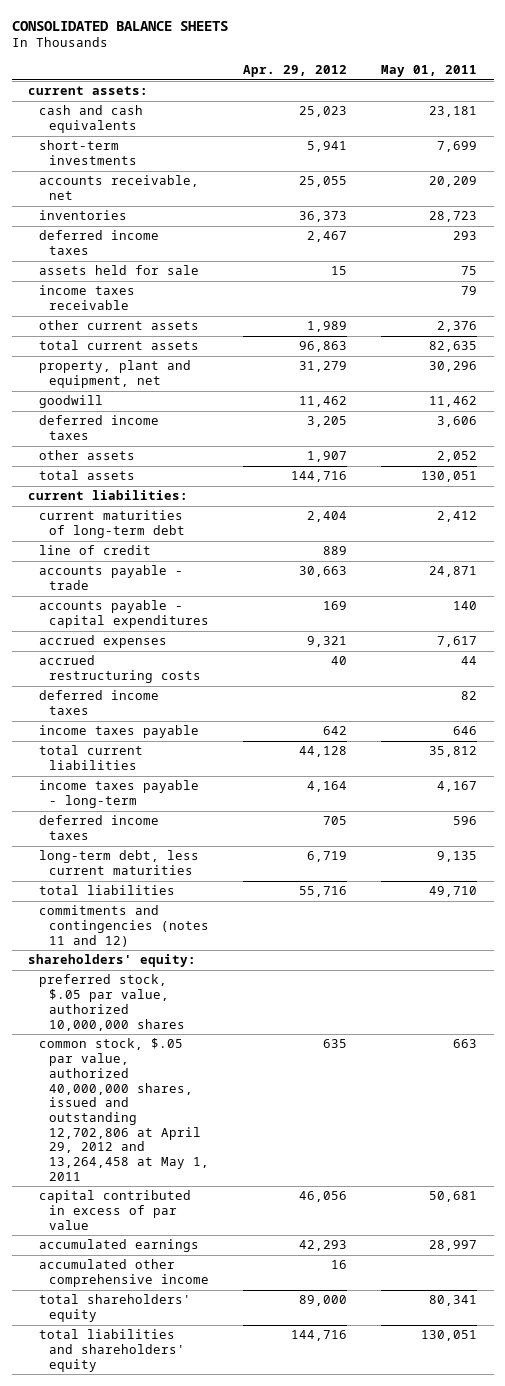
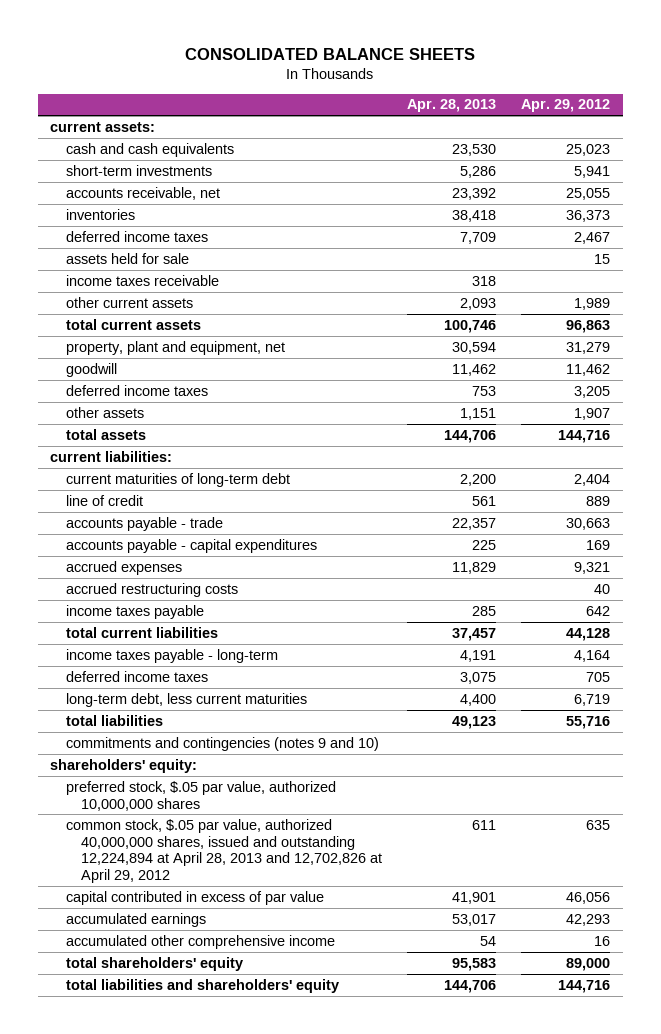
- | Apr. 29, 2012 | May 01, 2011
+ | Apr. 28, 2013 | Apr. 29, 2012
- deferred income taxes | | 82
- commitments and contingencies (notes 11 and 12)
+ commitments and contingencies (notes 9 and 10)
- common stock, $.05 par value, authorized 40,000,000 shares, issued and outstanding 12,702,806 at April 29, 2012 and 13,264,458 at May 1, 2011 | 635 | 663
+ common stock, $.05 par value, authorized 40,000,000 shares, issued and outstanding 12,224,894 at April 28, 2013 and 12,702,826 at April 29, 2012 | 611 | 635

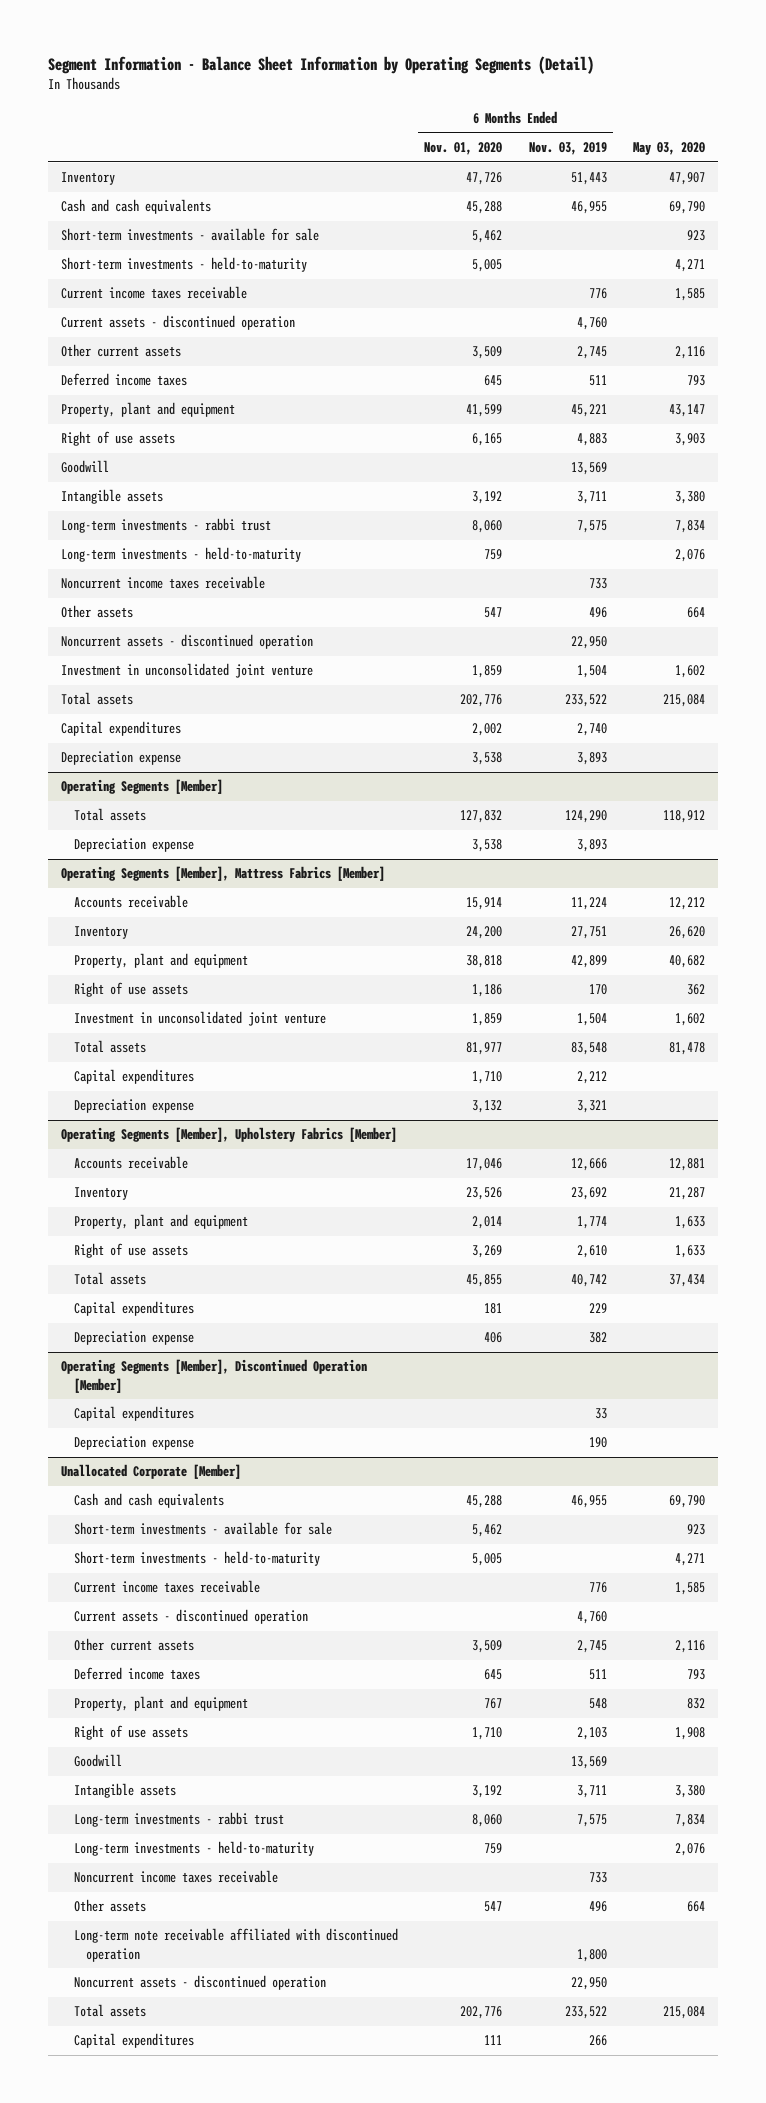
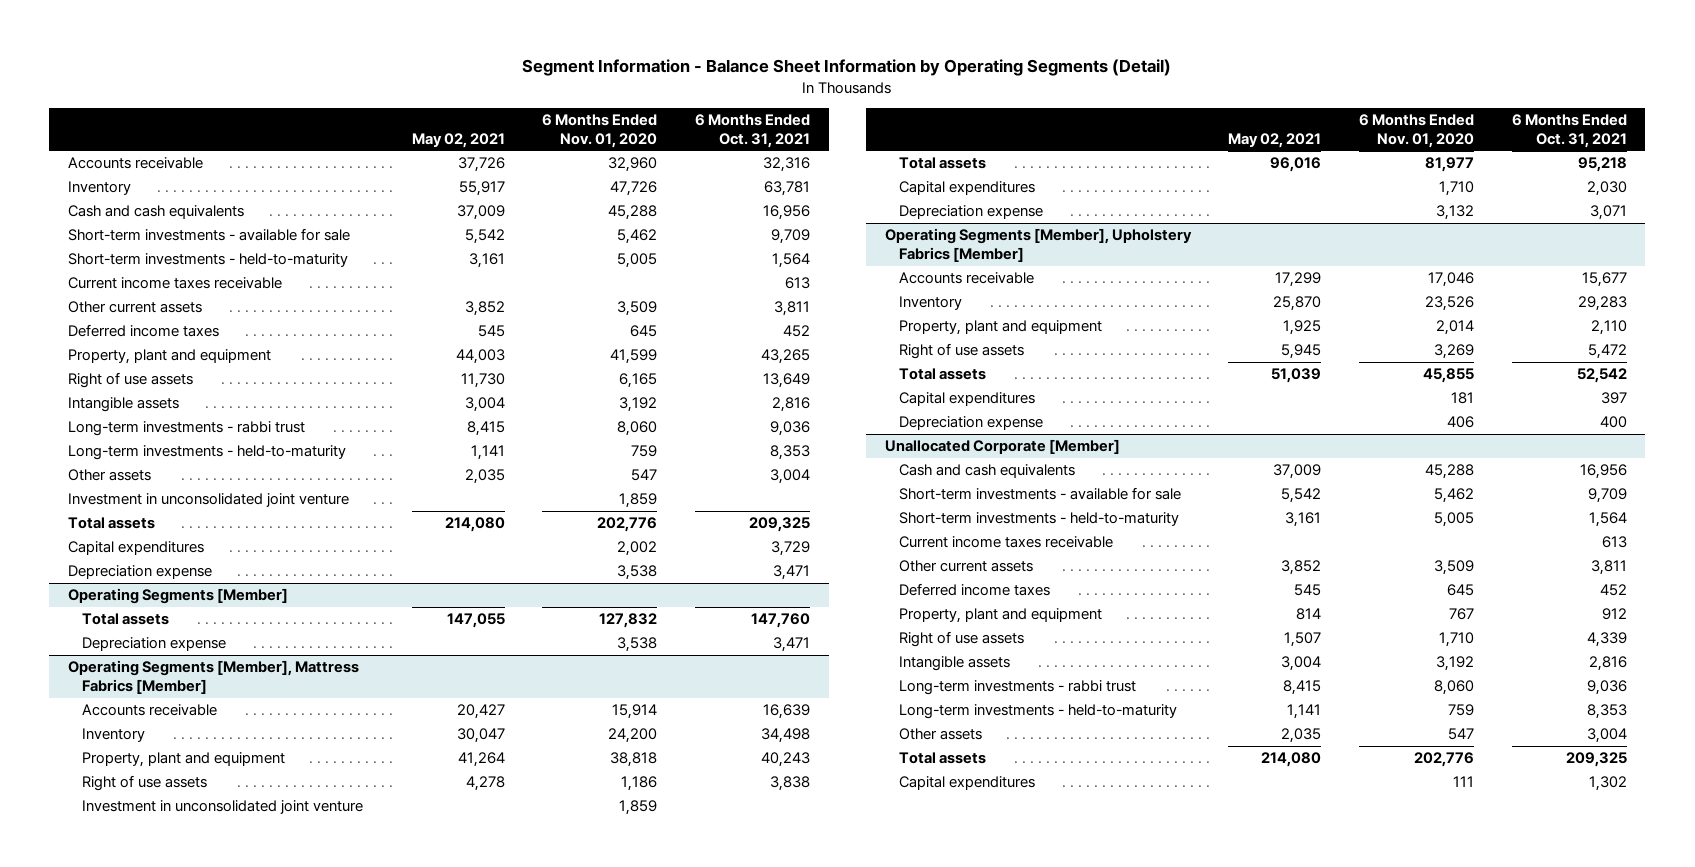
- | 6 Months Ended Nov. 01, 2020 | 6 Months Ended Nov. 03, 2019 | May 03, 2020
+ | May 02, 2021 | 6 Months Ended Nov. 01, 2020 | 6 Months Ended Oct. 31, 2021
+ Accounts receivable | 37,726 | 32,960 | 32,316
- Current assets - discontinued operation | | 4,760 |
- Goodwill | | 13,569 |
- Noncurrent income taxes receivable | | 733 |
- Noncurrent assets - discontinued operation | | 22,950 |
- Operating Segments [Member], Discontinued Operation [Member]
- Capital expenditures | | 33 |
- Depreciation expense | | 190 |
@ Unallocated Corporate [Member]
- Current assets - discontinued operation | | 4,760 |
- Goodwill | | 13,569 |
- Noncurrent income taxes receivable | | 733 |
- Long-term note receivable affiliated with discontinued operation | | 1,800 |
- Noncurrent assets - discontinued operation | | 22,950 |

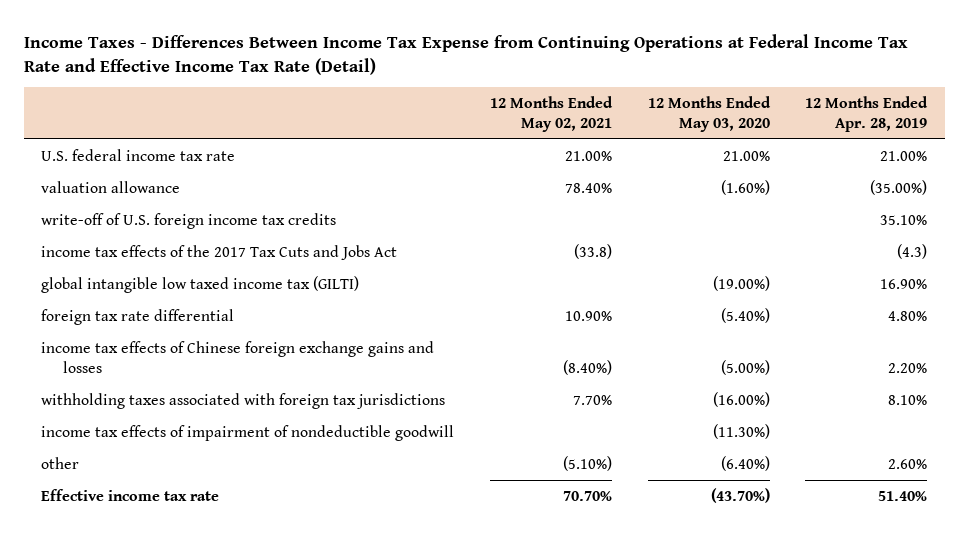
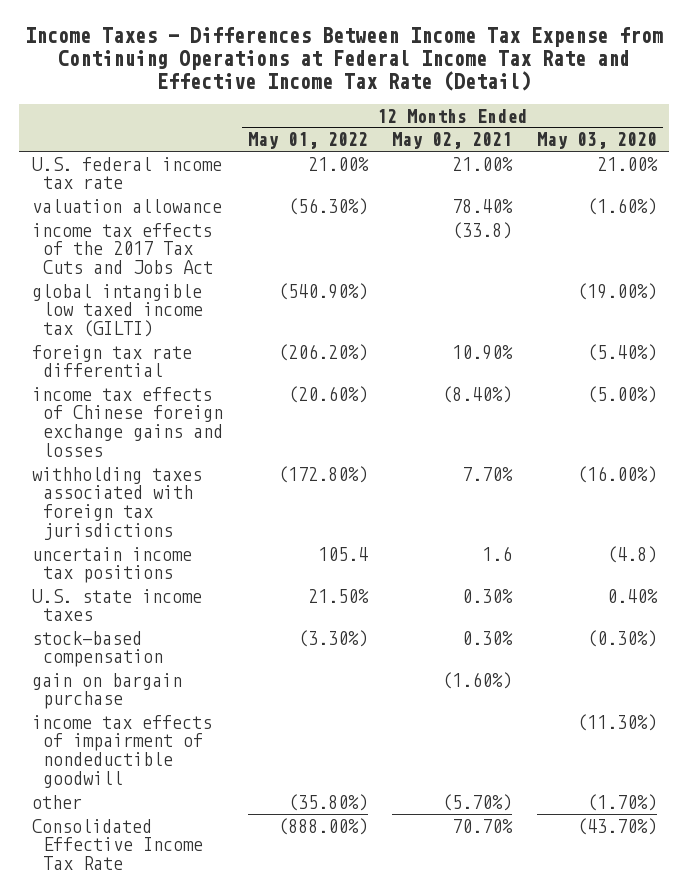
- | 12 Months Ended May 02, 2021 | 12 Months Ended May 03, 2020 | 12 Months Ended Apr. 28, 2019
+ | 12 Months Ended May 01, 2022 | 12 Months Ended May 02, 2021 | 12 Months Ended May 03, 2020
- write-off of U.S. foreign income tax credits | | | 35.10%
+ uncertain income tax positions | 105.4 | 1.6 | (4.8)
+ U.S. state income taxes | 21.50% | 0.30% | 0.40%
+ stock-based compensation | (3.30%) | 0.30% | (0.30%)
+ gain on bargain purchase | | (1.60%) |
- other | (5.10%) | (6.40%) | 2.60%
- Effective income tax rate | 70.70% | (43.70%) | 51.40%
+ other | (35.80%) | (5.70%) | (1.70%)
+ Consolidated Effective Income Tax Rate | (888.00%) | 70.70% | (43.70%)

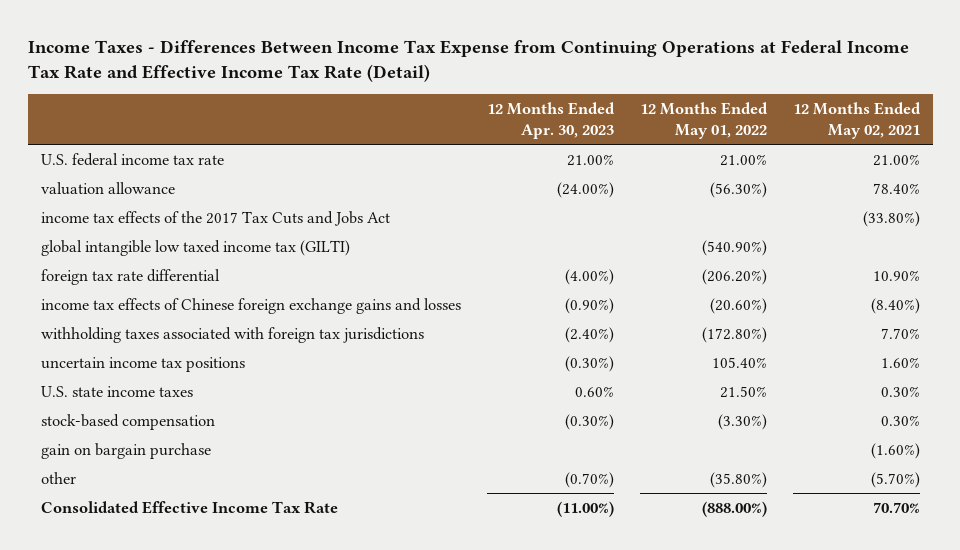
- | 12 Months Ended May 01, 2022 | 12 Months Ended May 02, 2021 | 12 Months Ended May 03, 2020
+ | 12 Months Ended Apr. 30, 2023 | 12 Months Ended May 01, 2022 | 12 Months Ended May 02, 2021
- income tax effects of the 2017 Tax Cuts and Jobs Act | | (33.8) |
+ income tax effects of the 2017 Tax Cuts and Jobs Act | | | (33.80%)
- uncertain income tax positions | 105.4 | 1.6 | (4.8)
+ uncertain income tax positions | (0.30%) | 105.40% | 1.60%
- income tax effects of impairment of nondeductible goodwill | | | (11.30%)

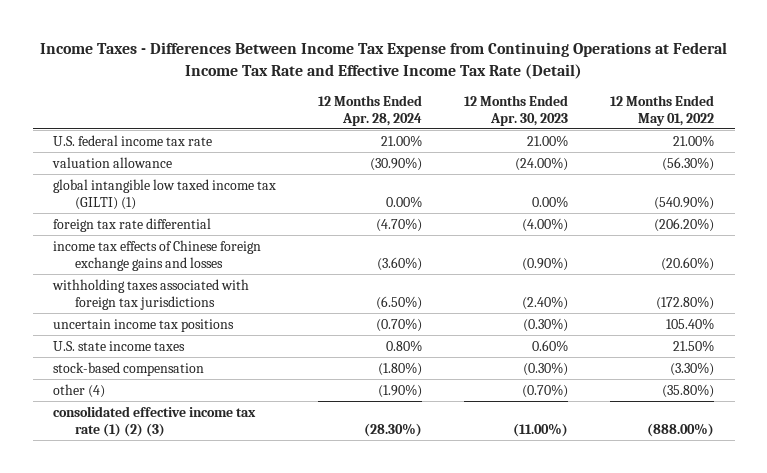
- | 12 Months Ended Apr. 30, 2023 | 12 Months Ended May 01, 2022 | 12 Months Ended May 02, 2021
+ | 12 Months Ended Apr. 28, 2024 | 12 Months Ended Apr. 30, 2023 | 12 Months Ended May 01, 2022
- income tax effects of the 2017 Tax Cuts and Jobs Act | | | (33.80%)
- global intangible low taxed income tax (GILTI) | | (540.90%) |
+ global intangible low taxed income tax (GILTI) (1) | 0.00% | 0.00% | (540.90%)
- gain on bargain purchase | | | (1.60%)
- other | (0.70%) | (35.80%) | (5.70%)
- Consolidated Effective Income Tax Rate | (11.00%) | (888.00%) | 70.70%
+ other (4) | (1.90%) | (0.70%) | (35.80%)
+ consolidated effective income tax rate (1) (2) (3) | (28.30%) | (11.00%) | (888.00%)

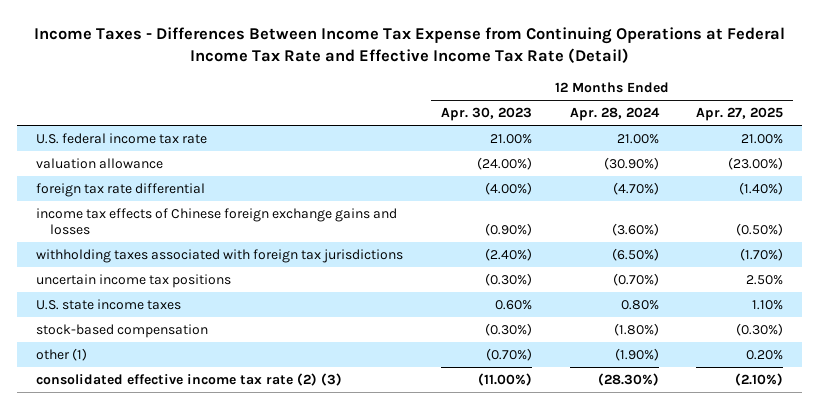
- | 12 Months Ended Apr. 28, 2024 | 12 Months Ended Apr. 30, 2023 | 12 Months Ended May 01, 2022
+ | 12 Months Ended Apr. 30, 2023 | 12 Months Ended Apr. 28, 2024 | 12 Months Ended Apr. 27, 2025
- global intangible low taxed income tax (GILTI) (1) | 0.00% | 0.00% | (540.90%)
- other (4) | (1.90%) | (0.70%) | (35.80%)
- consolidated effective income tax rate (1) (2) (3) | (28.30%) | (11.00%) | (888.00%)
+ other (1) | (0.70%) | (1.90%) | 0.20%
+ consolidated effective income tax rate (2) (3) | (11.00%) | (28.30%) | (2.10%)

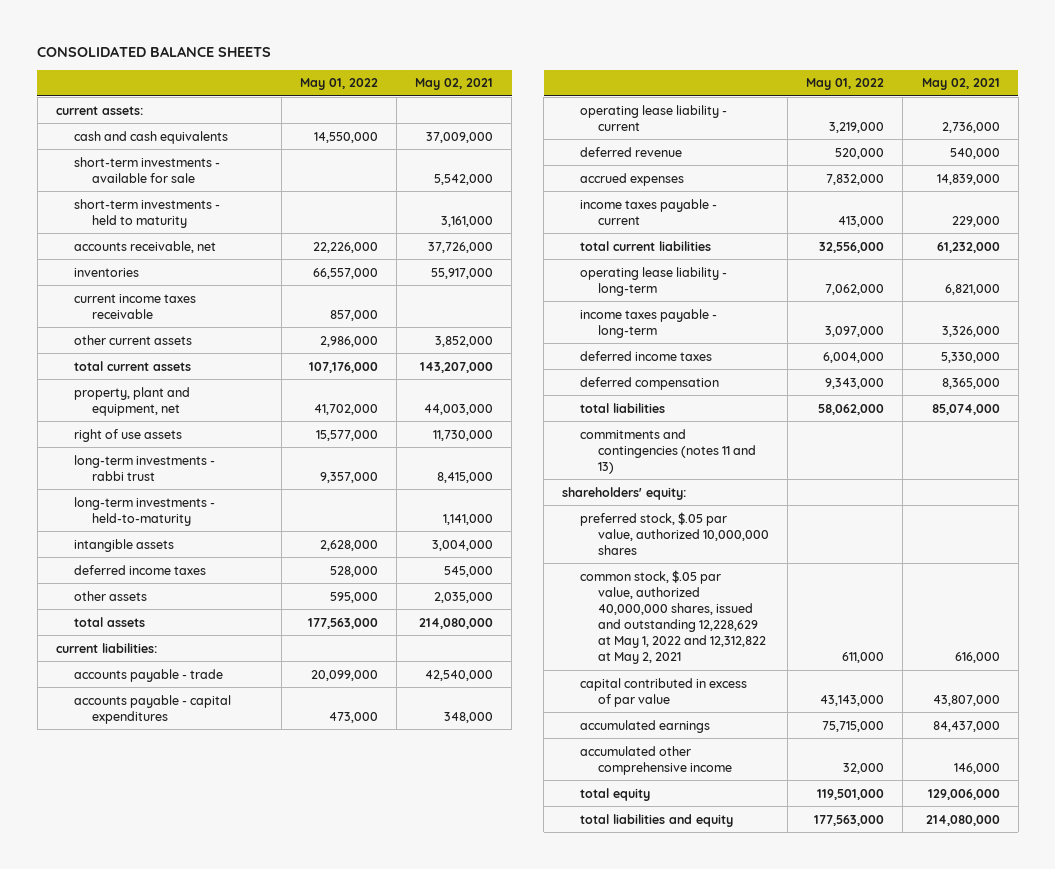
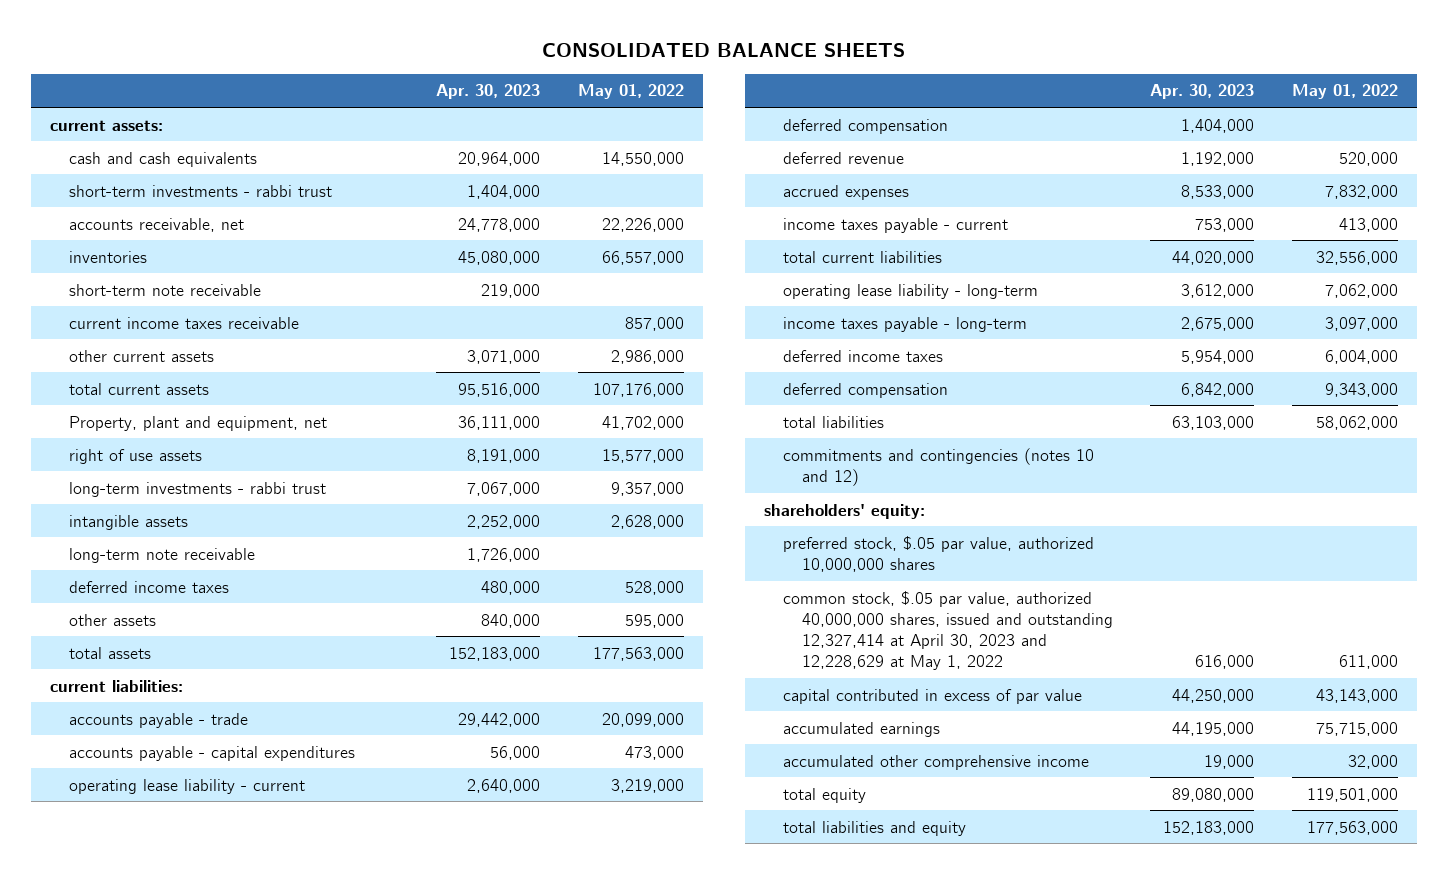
- | May 01, 2022 | May 02, 2021
+ | Apr. 30, 2023 | May 01, 2022
- short-term investments - available for sale | | 5,542,000
- short-term investments - held to maturity | | 3,161,000
+ short-term investments - rabbi trust | 1,404,000 |
+ short-term note receivable | 219,000 |
- property, plant and equipment, net | 41,702,000 | 44,003,000
+ Property, plant and equipment, net | 36,111,000 | 41,702,000
- long-term investments - held-to-maturity | | 1,141,000
+ long-term note receivable | 1,726,000 |
+ deferred compensation | 1,404,000 |
- commitments and contingencies (notes 11 and 13)
+ commitments and contingencies (notes 10 and 12)
- common stock, $.05 par value, authorized 40,000,000 shares, issued and outstanding 12,228,629 at May 1, 2022 and 12,312,822 at May 2, 2021 | 611,000 | 616,000
+ common stock, $.05 par value, authorized 40,000,000 shares, issued and outstanding 12,327,414 at April 30, 2023 and 12,228,629 at May 1, 2022 | 616,000 | 611,000

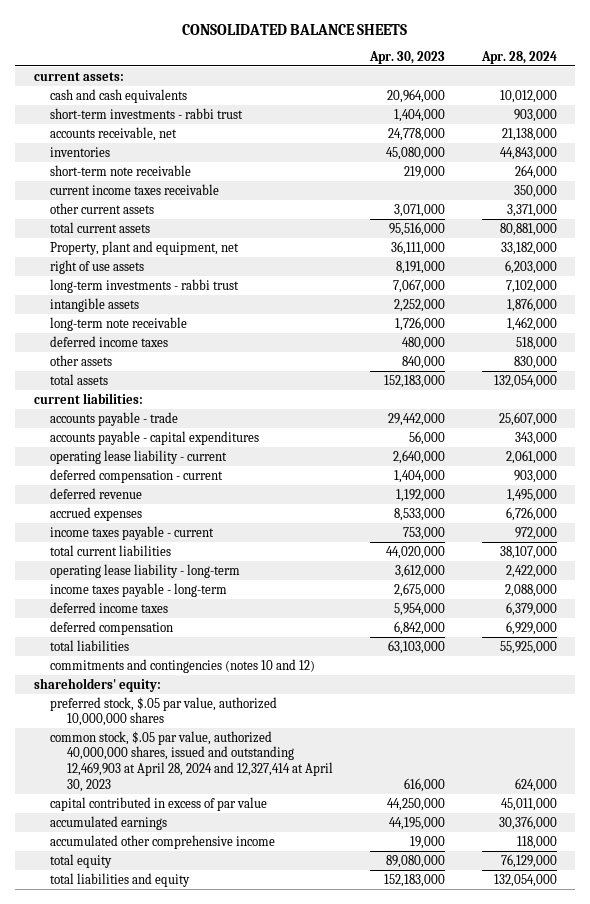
- | Apr. 30, 2023 | May 01, 2022
+ | Apr. 30, 2023 | Apr. 28, 2024
- deferred compensation | 1,404,000 |
+ deferred compensation - current | 1,404,000 | 903,000
- common stock, $.05 par value, authorized 40,000,000 shares, issued and outstanding 12,327,414 at April 30, 2023 and 12,228,629 at May 1, 2022 | 616,000 | 611,000
+ common stock, $.05 par value, authorized 40,000,000 shares, issued and outstanding 12,469,903 at April 28, 2024 and 12,327,414 at April 30, 2023 | 616,000 | 624,000

